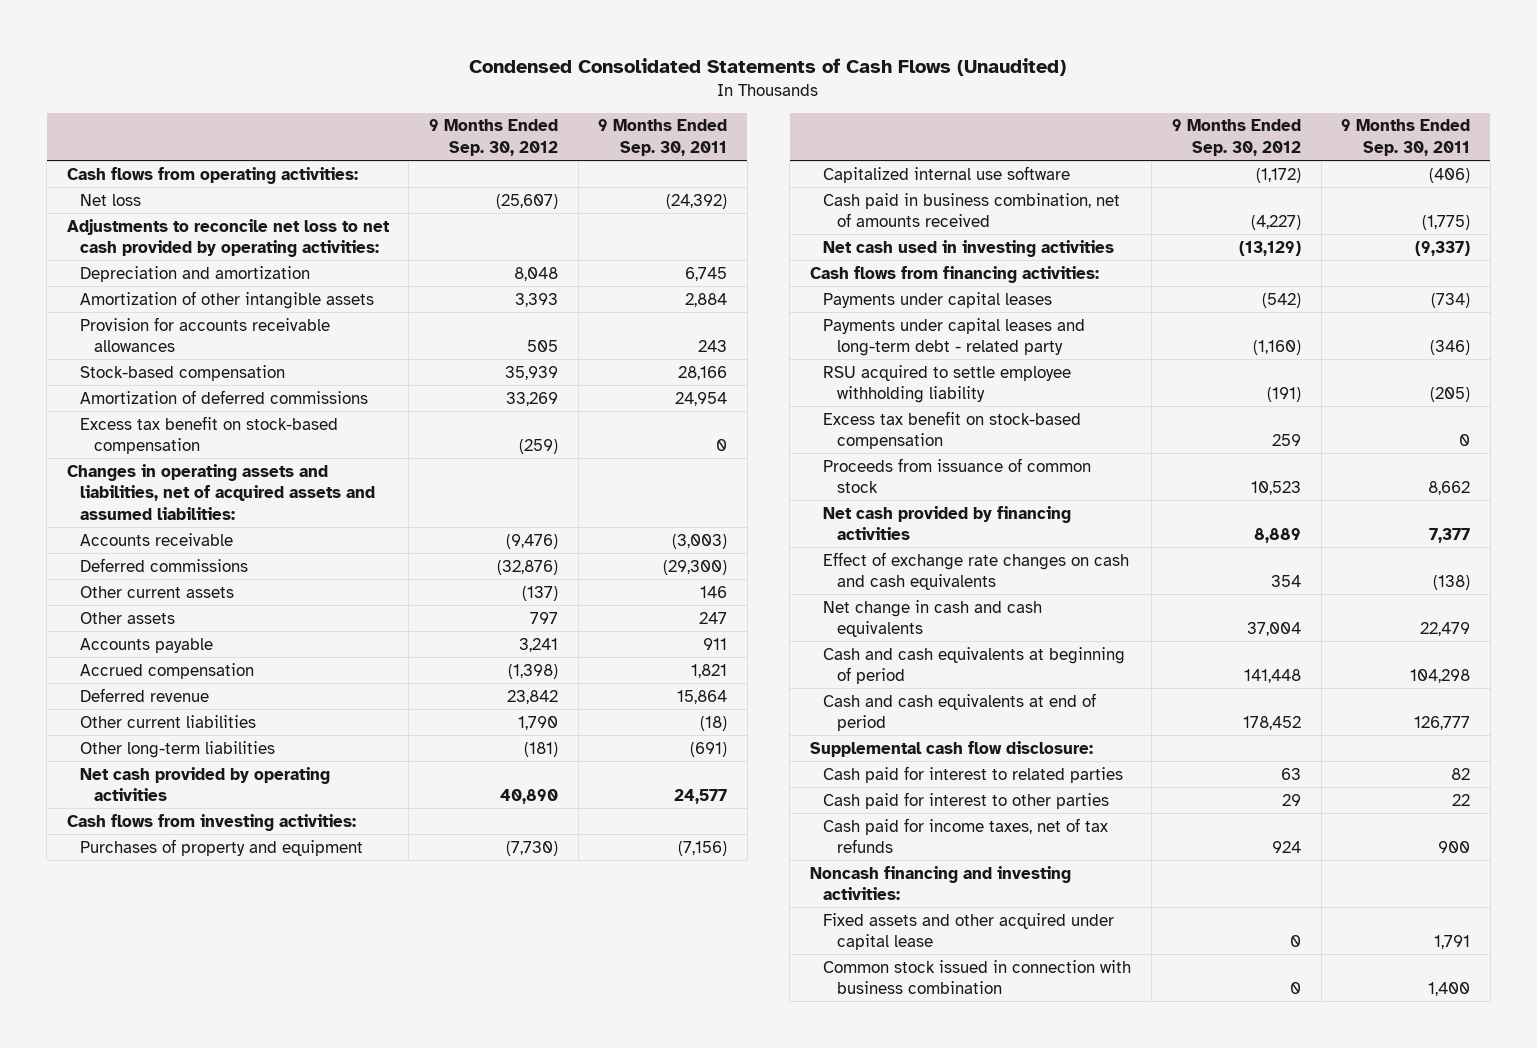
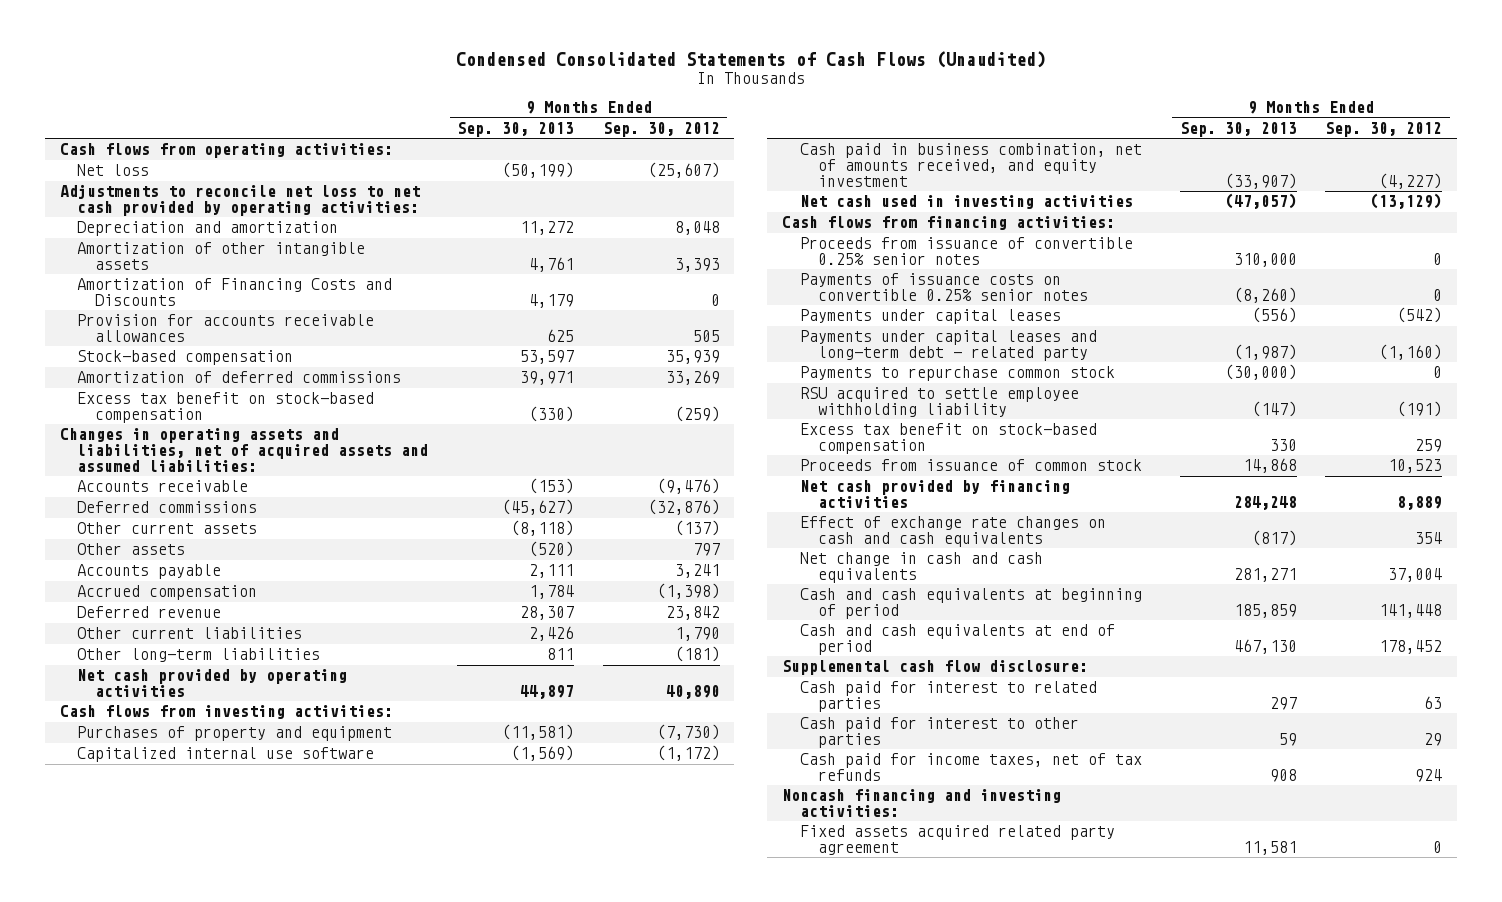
- | 9 Months Ended Sep. 30, 2012 | 9 Months Ended Sep. 30, 2011
+ | 9 Months Ended Sep. 30, 2013 | 9 Months Ended Sep. 30, 2012
+ Amortization of Financing Costs and Discounts | 4,179 | 0
- Cash paid in business combination, net of amounts received | (4,227) | (1,775)
+ Cash paid in business combination, net of amounts received, and equity investment | (33,907) | (4,227)
+ Proceeds from issuance of convertible 0.25% senior notes | 310,000 | 0
+ Payments of issuance costs on convertible 0.25% senior notes | (8,260) | 0
+ Payments to repurchase common stock | (30,000) | 0
- Fixed assets and other acquired under capital lease | 0 | 1,791
- Common stock issued in connection with business combination | 0 | 1,400
+ Fixed assets acquired related party agreement | 11,581 | 0

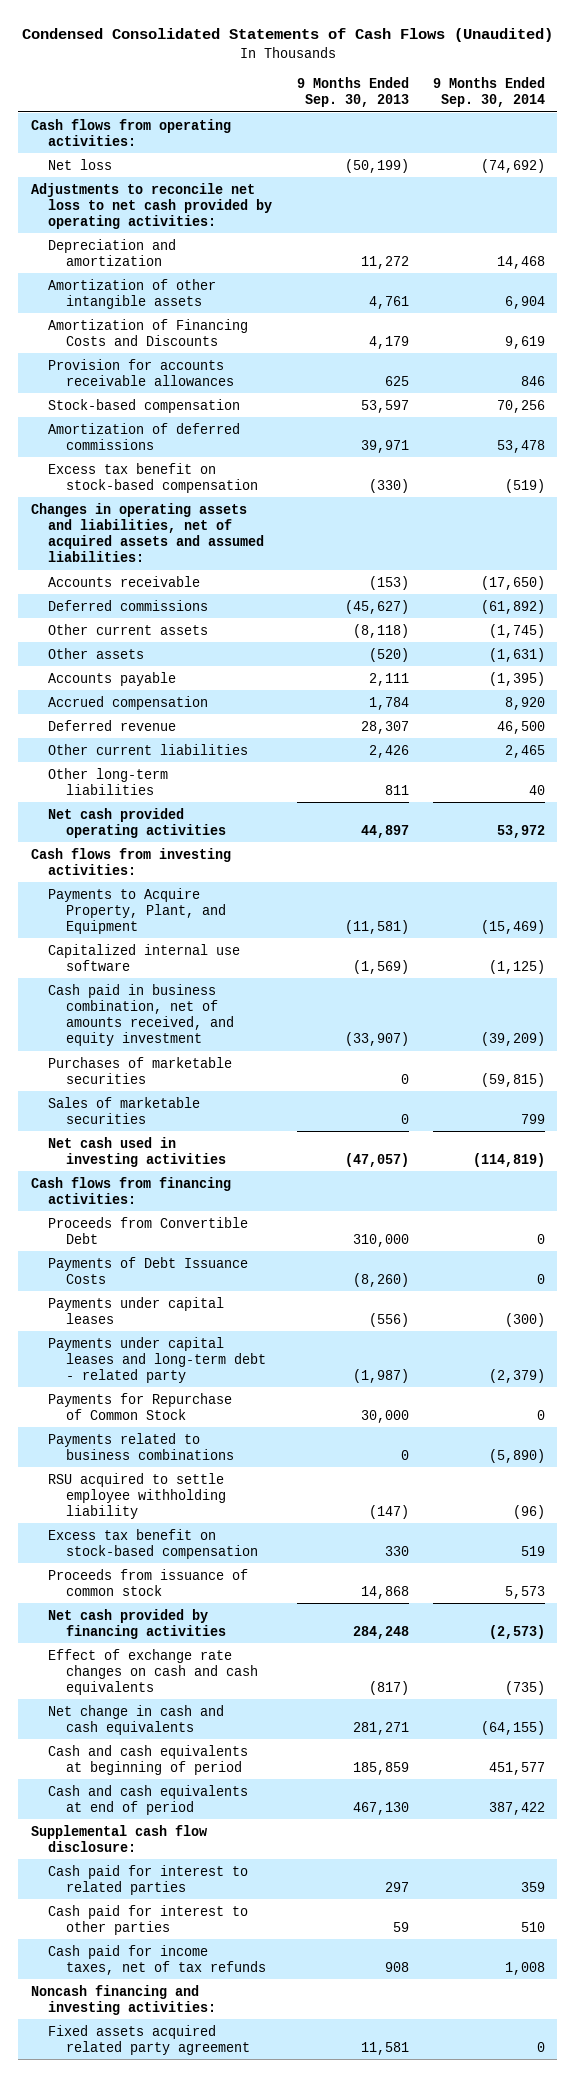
- | 9 Months Ended Sep. 30, 2013 | 9 Months Ended Sep. 30, 2012
+ | 9 Months Ended Sep. 30, 2013 | 9 Months Ended Sep. 30, 2014
- Net cash provided by operating activities | 44,897 | 40,890
+ Net cash provided operating activities | 44,897 | 53,972
- Purchases of property and equipment | (11,581) | (7,730)
+ Payments to Acquire Property, Plant, and Equipment | (11,581) | (15,469)
+ Purchases of marketable securities | 0 | (59,815)
+ Sales of marketable securities | 0 | 799
- Proceeds from issuance of convertible 0.25% senior notes | 310,000 | 0
- Payments of issuance costs on convertible 0.25% senior notes | (8,260) | 0
+ Proceeds from Convertible Debt | 310,000 | 0
+ Payments of Debt Issuance Costs | (8,260) | 0
- Payments to repurchase common stock | (30,000) | 0
+ Payments for Repurchase of Common Stock | 30,000 | 0
+ Payments related to business combinations | 0 | (5,890)

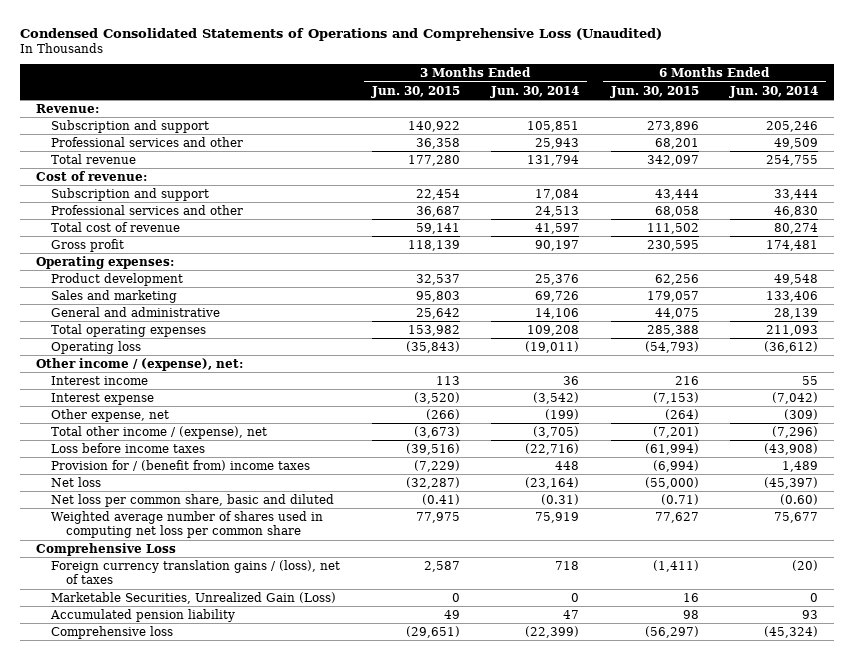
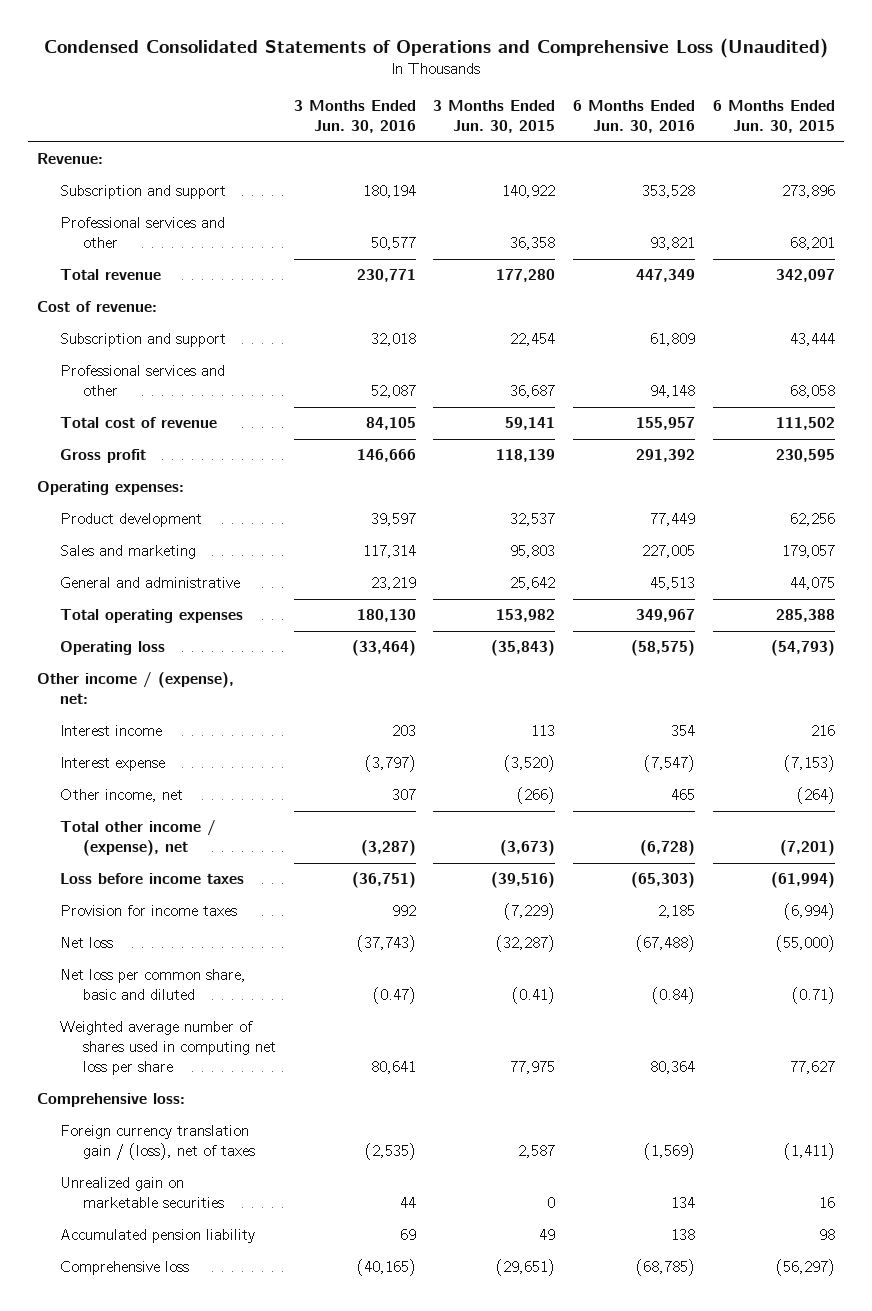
- | 3 Months Ended Jun. 30, 2015 | 3 Months Ended Jun. 30, 2014 | 6 Months Ended Jun. 30, 2015 | 6 Months Ended Jun. 30, 2014
+ | 3 Months Ended Jun. 30, 2016 | 3 Months Ended Jun. 30, 2015 | 6 Months Ended Jun. 30, 2016 | 6 Months Ended Jun. 30, 2015
- Other expense, net | (266) | (199) | (264) | (309)
+ Other income, net | 307 | (266) | 465 | (264)
- Provision for / (benefit from) income taxes | (7,229) | 448 | (6,994) | 1,489
+ Provision for income taxes | 992 | (7,229) | 2,185 | (6,994)
- Weighted average number of shares used in computing net loss per common share | 77,975 | 75,919 | 77,627 | 75,677
- Comprehensive Loss
- Foreign currency translation gains / (loss), net of taxes | 2,587 | 718 | (1,411) | (20)
- Marketable Securities, Unrealized Gain (Loss) | 0 | 0 | 16 | 0
+ Weighted average number of shares used in computing net loss per share | 80,641 | 77,975 | 80,364 | 77,627
+ Comprehensive loss:
+ Foreign currency translation gain / (loss), net of taxes | (2,535) | 2,587 | (1,569) | (1,411)
+ Unrealized gain on marketable securities | 44 | 0 | 134 | 16

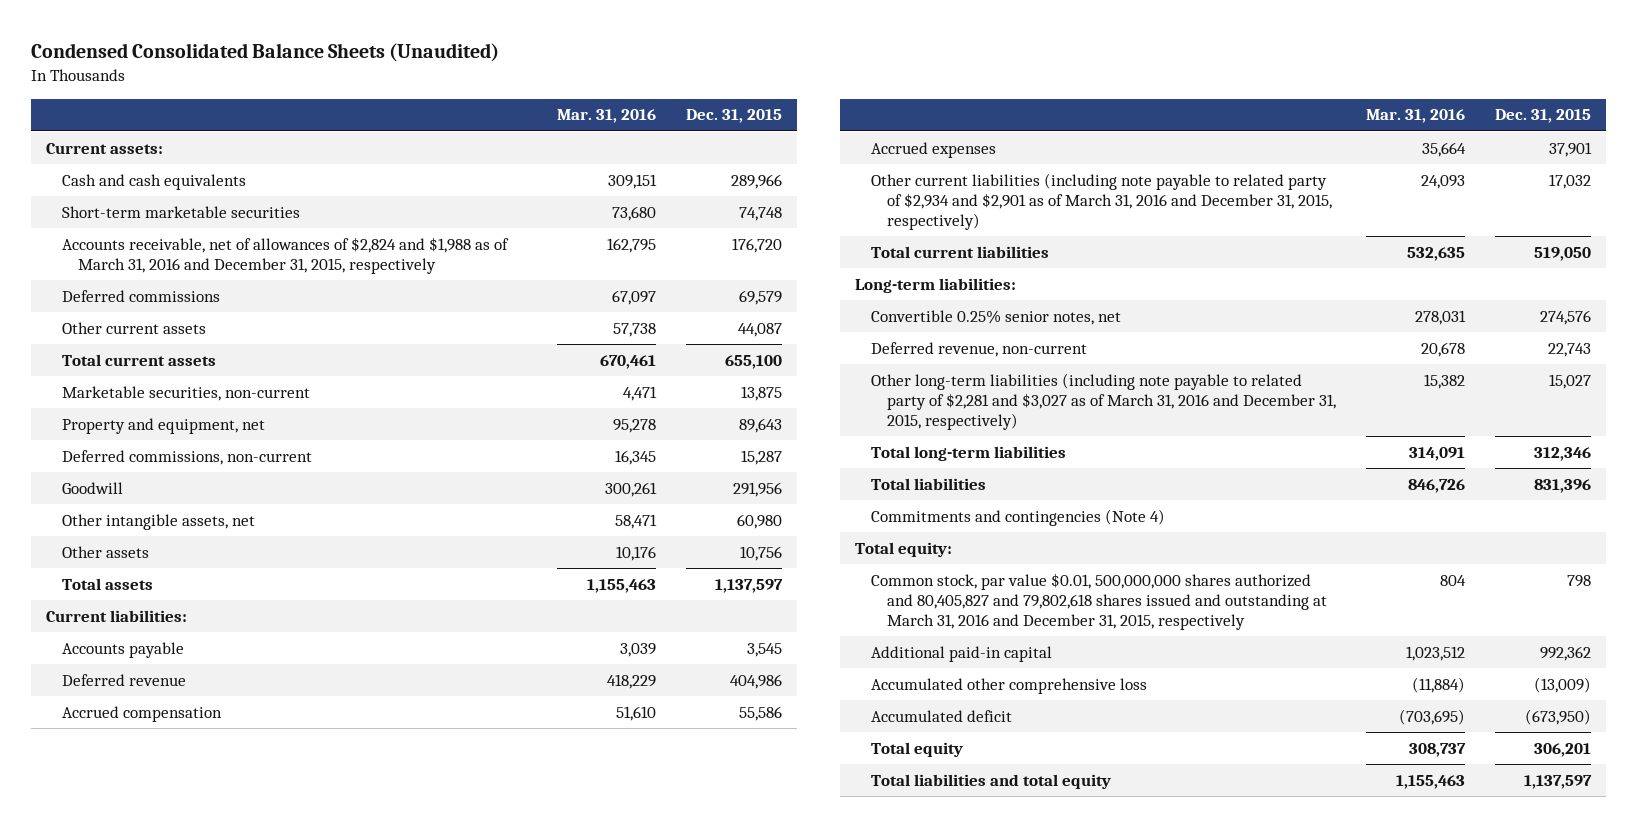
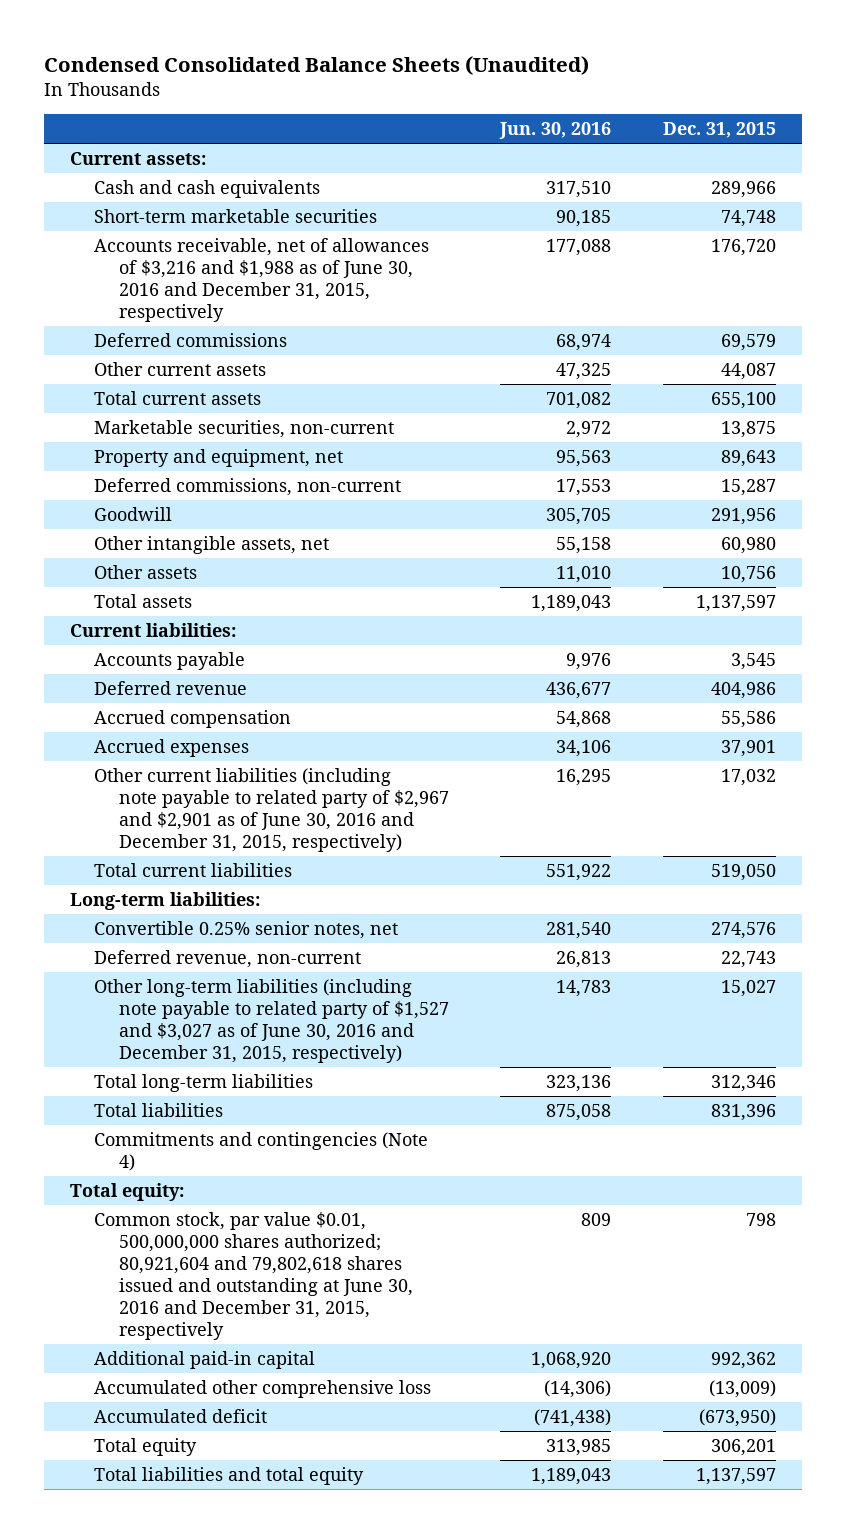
- | Mar. 31, 2016 | Dec. 31, 2015
+ | Jun. 30, 2016 | Dec. 31, 2015
- Accounts receivable, net of allowances of $2,824 and $1,988 as of March 31, 2016 and December 31, 2015, respectively | 162,795 | 176,720
+ Accounts receivable, net of allowances of $3,216 and $1,988 as of June 30, 2016 and December 31, 2015, respectively | 177,088 | 176,720
- Other current liabilities (including note payable to related party of $2,934 and $2,901 as of March 31, 2016 and December 31, 2015, respectively) | 24,093 | 17,032
+ Other current liabilities (including note payable to related party of $2,967 and $2,901 as of June 30, 2016 and December 31, 2015, respectively) | 16,295 | 17,032
- Other long-term liabilities (including note payable to related party of $2,281 and $3,027 as of March 31, 2016 and December 31, 2015, respectively) | 15,382 | 15,027
+ Other long-term liabilities (including note payable to related party of $1,527 and $3,027 as of June 30, 2016 and December 31, 2015, respectively) | 14,783 | 15,027
- Common stock, par value $0.01, 500,000,000 shares authorized and 80,405,827 and 79,802,618 shares issued and outstanding at March 31, 2016 and December 31, 2015, respectively | 804 | 798
+ Common stock, par value $0.01, 500,000,000 shares authorized; 80,921,604 and 79,802,618 shares issued and outstanding at June 30, 2016 and December 31, 2015, respectively | 809 | 798

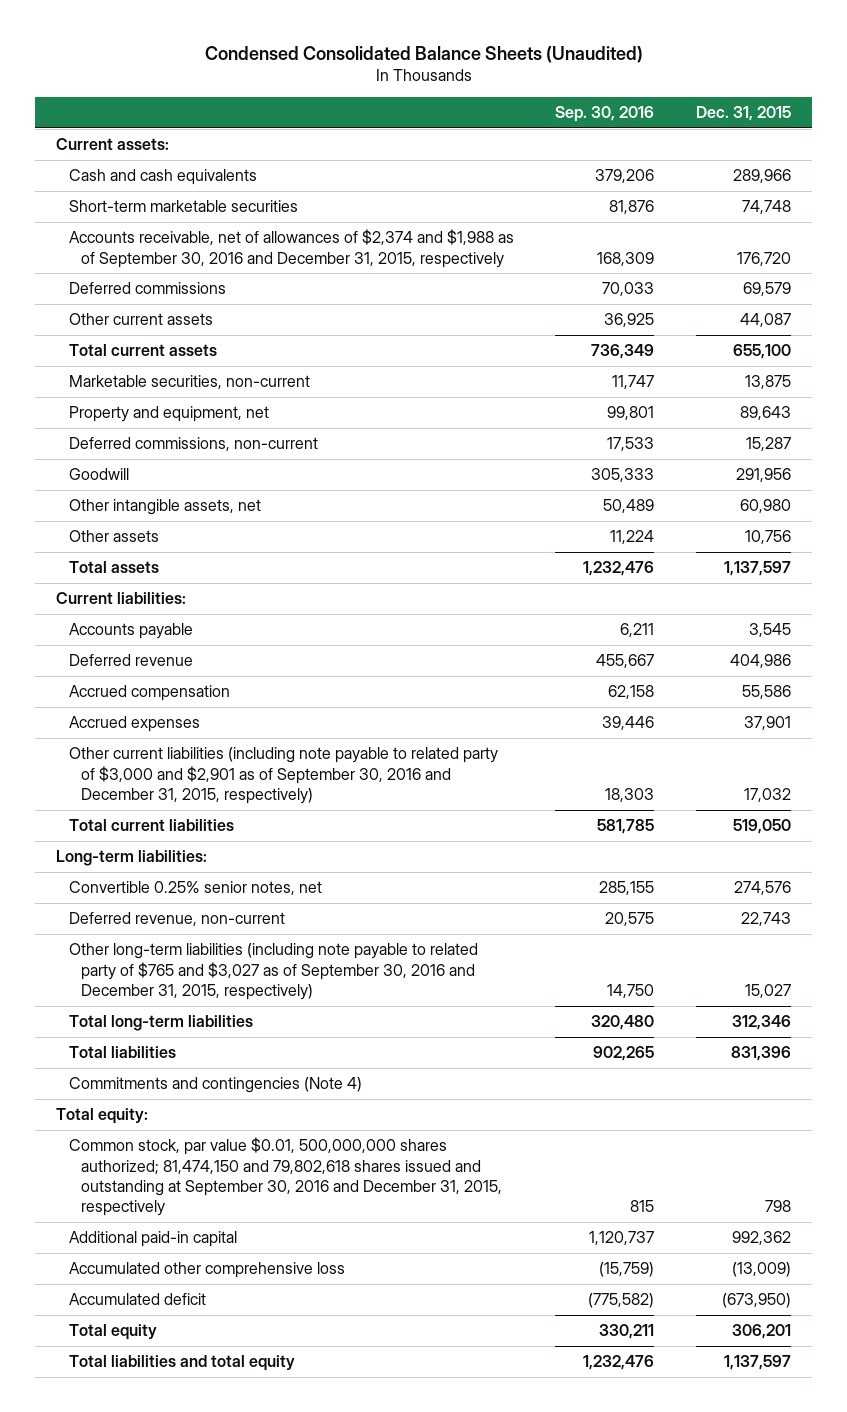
- | Jun. 30, 2016 | Dec. 31, 2015
+ | Sep. 30, 2016 | Dec. 31, 2015
- Accounts receivable, net of allowances of $3,216 and $1,988 as of June 30, 2016 and December 31, 2015, respectively | 177,088 | 176,720
+ Accounts receivable, net of allowances of $2,374 and $1,988 as of September 30, 2016 and December 31, 2015, respectively | 168,309 | 176,720
- Other current liabilities (including note payable to related party of $2,967 and $2,901 as of June 30, 2016 and December 31, 2015, respectively) | 16,295 | 17,032
+ Other current liabilities (including note payable to related party of $3,000 and $2,901 as of September 30, 2016 and December 31, 2015, respectively) | 18,303 | 17,032
- Other long-term liabilities (including note payable to related party of $1,527 and $3,027 as of June 30, 2016 and December 31, 2015, respectively) | 14,783 | 15,027
+ Other long-term liabilities (including note payable to related party of $765 and $3,027 as of September 30, 2016 and December 31, 2015, respectively) | 14,750 | 15,027
- Common stock, par value $0.01, 500,000,000 shares authorized; 80,921,604 and 79,802,618 shares issued and outstanding at June 30, 2016 and December 31, 2015, respectively | 809 | 798
+ Common stock, par value $0.01, 500,000,000 shares authorized; 81,474,150 and 79,802,618 shares issued and outstanding at September 30, 2016 and December 31, 2015, respectively | 815 | 798

